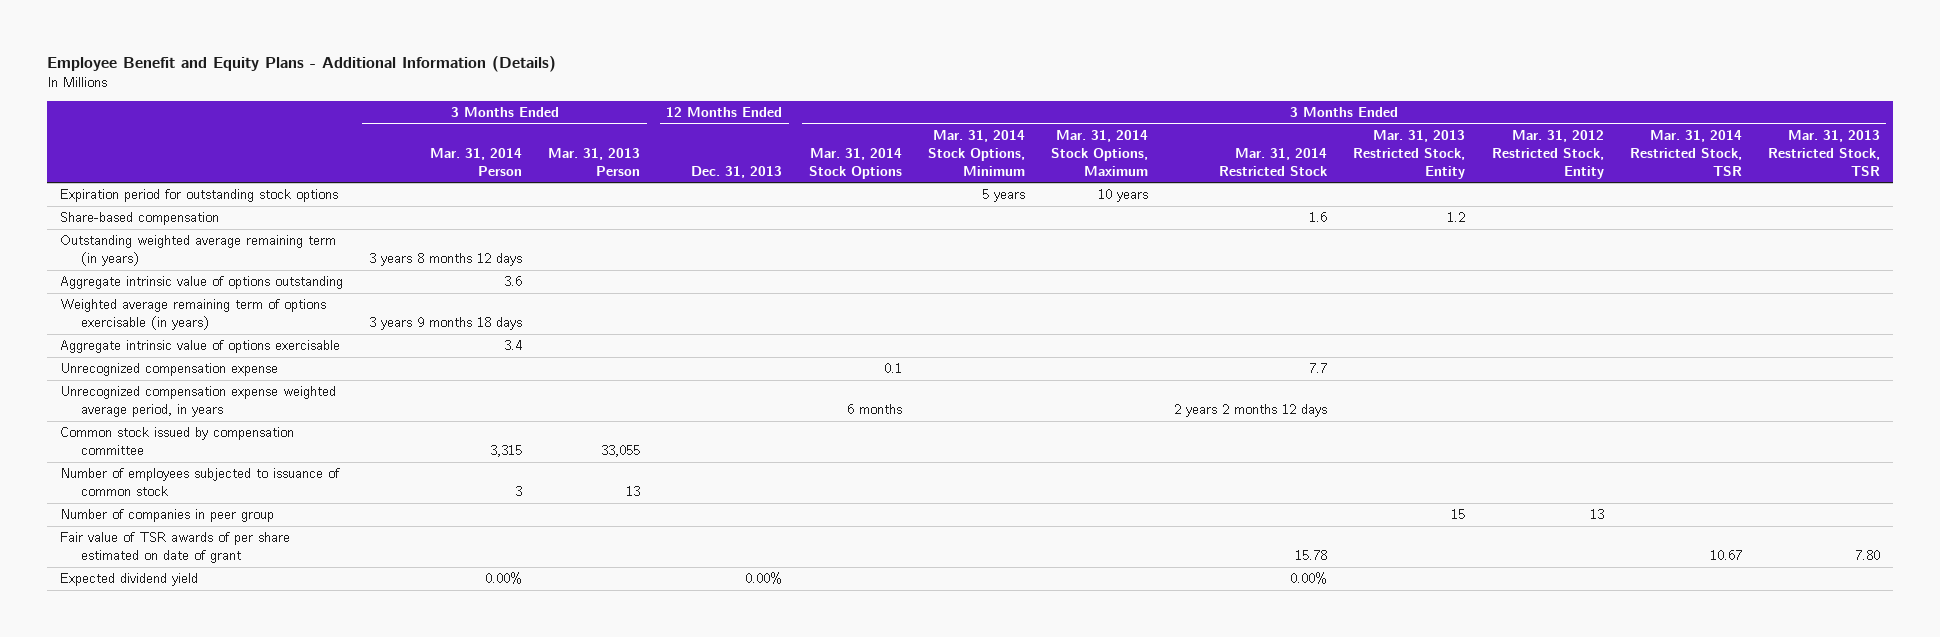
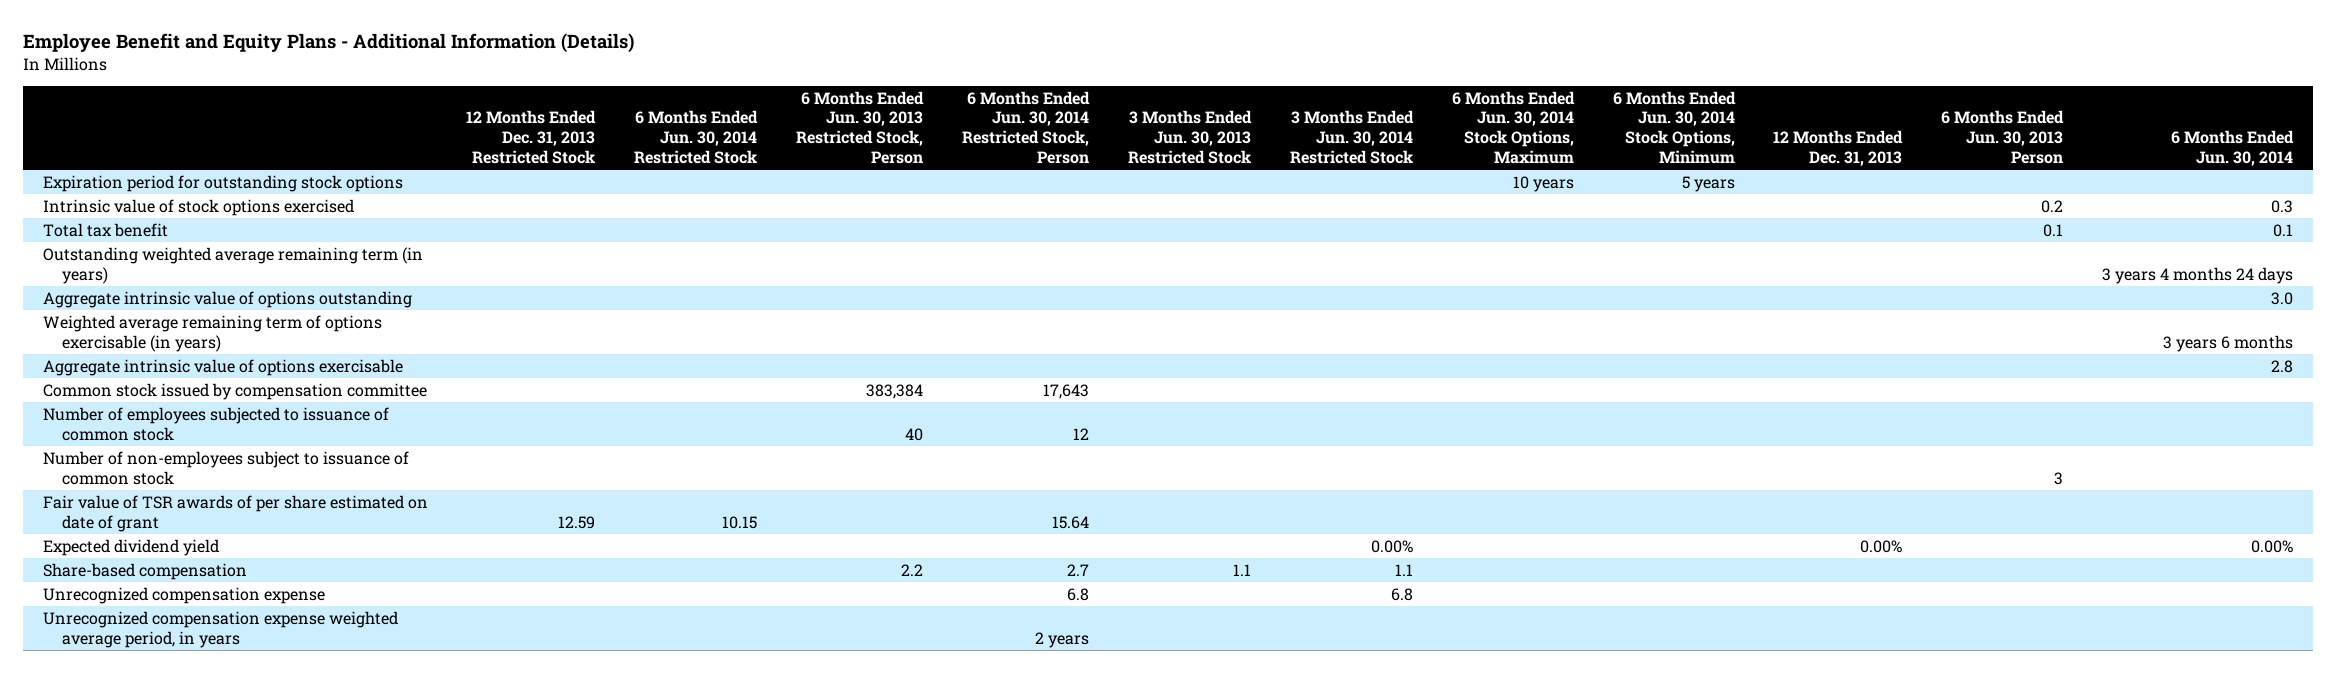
- | 3 Months Ended Mar. 31, 2014 Person | 3 Months Ended Mar. 31, 2013 Person | 12 Months Ended Dec. 31, 2013 | 3 Months Ended Mar. 31, 2014 Stock Options | 3 Months Ended Mar. 31, 2014 Stock Options, Minimum | 3 Months Ended Mar. 31, 2014 Stock Options, Maximum | 3 Months Ended Mar. 31, 2014 Restricted Stock | 3 Months Ended Mar. 31, 2013 Restricted Stock, Entity | 3 Months Ended Mar. 31, 2012 Restricted Stock, Entity | 3 Months Ended Mar. 31, 2014 Restricted Stock, TSR | 3 Months Ended Mar. 31, 2013 Restricted Stock, TSR
+ | 12 Months Ended Dec. 31, 2013 Restricted Stock | 6 Months Ended Jun. 30, 2014 Restricted Stock | 6 Months Ended Jun. 30, 2013 Restricted Stock, Person | 6 Months Ended Jun. 30, 2014 Restricted Stock, Person | 3 Months Ended Jun. 30, 2013 Restricted Stock | 3 Months Ended Jun. 30, 2014 Restricted Stock | 6 Months Ended Jun. 30, 2014 Stock Options, Maximum | 6 Months Ended Jun. 30, 2014 Stock Options, Minimum | 12 Months Ended Dec. 31, 2013 | 6 Months Ended Jun. 30, 2013 Person | 6 Months Ended Jun. 30, 2014
+ Intrinsic value of stock options exercised | | | | | | | | | | 0.2 | 0.3
+ Total tax benefit | | | | | | | | | | 0.1 | 0.1
- Number of companies in peer group | | | | | | | | 15 | 13 | |
+ Number of non-employees subject to issuance of common stock | | | | | | | | | | 3 |
moved down: Share-based compensation | | | 2.2 | 2.7 | 1.1 | 1.1 | | | | |
moved down: Unrecognized compensation expense | | | | 6.8 | | 6.8 | | | | |
moved down: Unrecognized compensation expense weighted average period, in years | | | | 2 years | | | | | | |

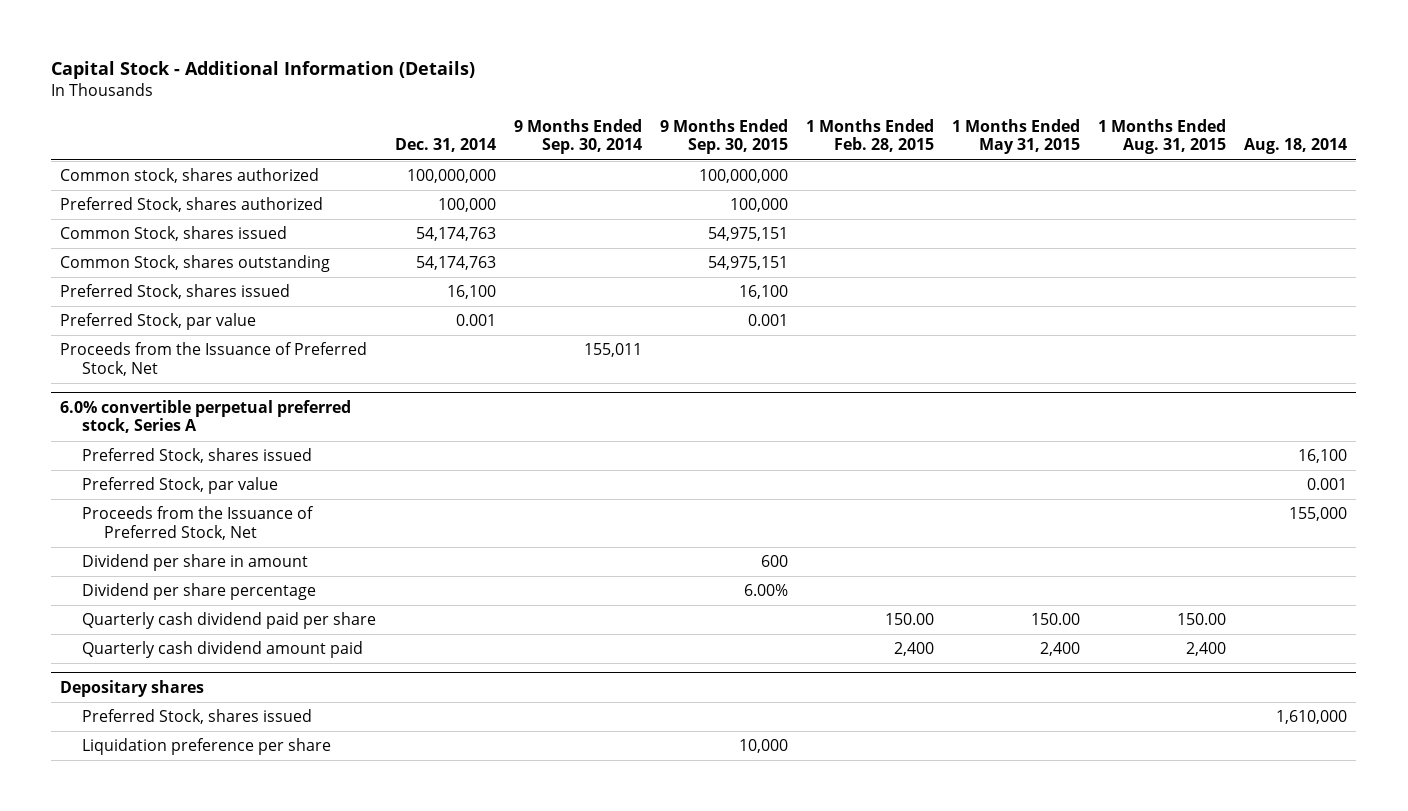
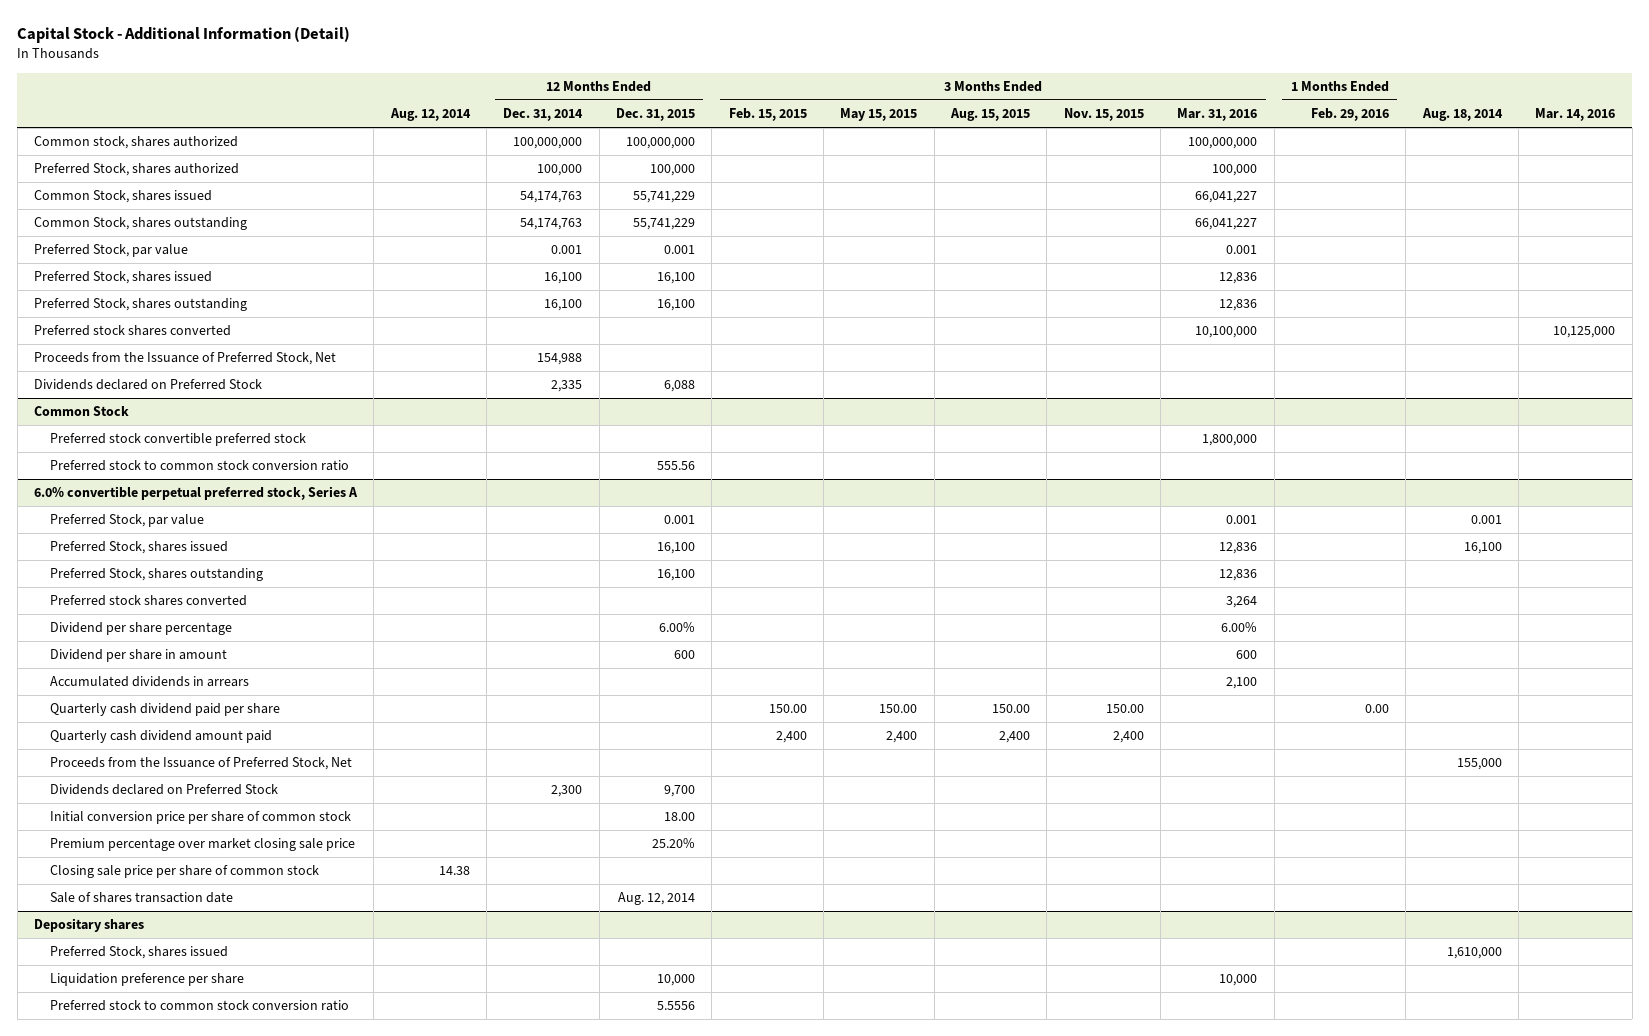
- Capital Stock - Additional Information (Details)
+ Capital Stock - Additional Information (Detail)
- | Dec. 31, 2014 | 9 Months Ended Sep. 30, 2014 | 9 Months Ended Sep. 30, 2015 | 1 Months Ended Feb. 28, 2015 | 1 Months Ended May 31, 2015 | 1 Months Ended Aug. 31, 2015 | Aug. 18, 2014
+ | Aug. 12, 2014 | 12 Months Ended Dec. 31, 2014 | 12 Months Ended Dec. 31, 2015 | 3 Months Ended Feb. 15, 2015 | 3 Months Ended May 15, 2015 | 3 Months Ended Aug. 15, 2015 | 3 Months Ended Nov. 15, 2015 | 3 Months Ended Mar. 31, 2016 | 1 Months Ended Feb. 29, 2016 | Aug. 18, 2014 | Mar. 14, 2016
moved down: Preferred Stock, shares issued | | 16,100 | 16,100 | | | | | 12,836 | | |
+ Preferred Stock, shares outstanding | | 16,100 | 16,100 | | | | | 12,836 | | |
+ Preferred stock shares converted | | | | | | | | 10,100,000 | | | 10,125,000
+ Dividends declared on Preferred Stock | | 2,335 | 6,088 | | | | | | | |
+ Common Stock
+ Preferred stock convertible preferred stock | | | | | | | | 1,800,000 | | |
+ Preferred stock to common stock conversion ratio | | | 555.56 | | | | | | | |
@ 6.0% convertible perpetual preferred stock, Series A
moved down: Preferred Stock, shares issued | | | 16,100 | | | | | 12,836 | | 16,100 |
+ Preferred Stock, shares outstanding | | | 16,100 | | | | | 12,836 | | |
+ Preferred stock shares converted | | | | | | | | 3,264 | | |
moved down: Dividend per share in amount | | | 600 | | | | | 600 | | |
+ Accumulated dividends in arrears | | | | | | | | 2,100 | | |
moved down: Proceeds from the Issuance of Preferred Stock, Net | | | | | | | | | | 155,000 |
+ Dividends declared on Preferred Stock | | 2,300 | 9,700 | | | | | | | |
+ Initial conversion price per share of common stock | | | 18.00 | | | | | | | |
+ Premium percentage over market closing sale price | | | 25.20% | | | | | | | |
+ Closing sale price per share of common stock | 14.38 | | | | | | | | | |
+ Sale of shares transaction date | | | Aug. 12, 2014 | | | | | | | |
@ Depositary shares
+ Preferred stock to common stock conversion ratio | | | 5.5556 | | | | | | | |

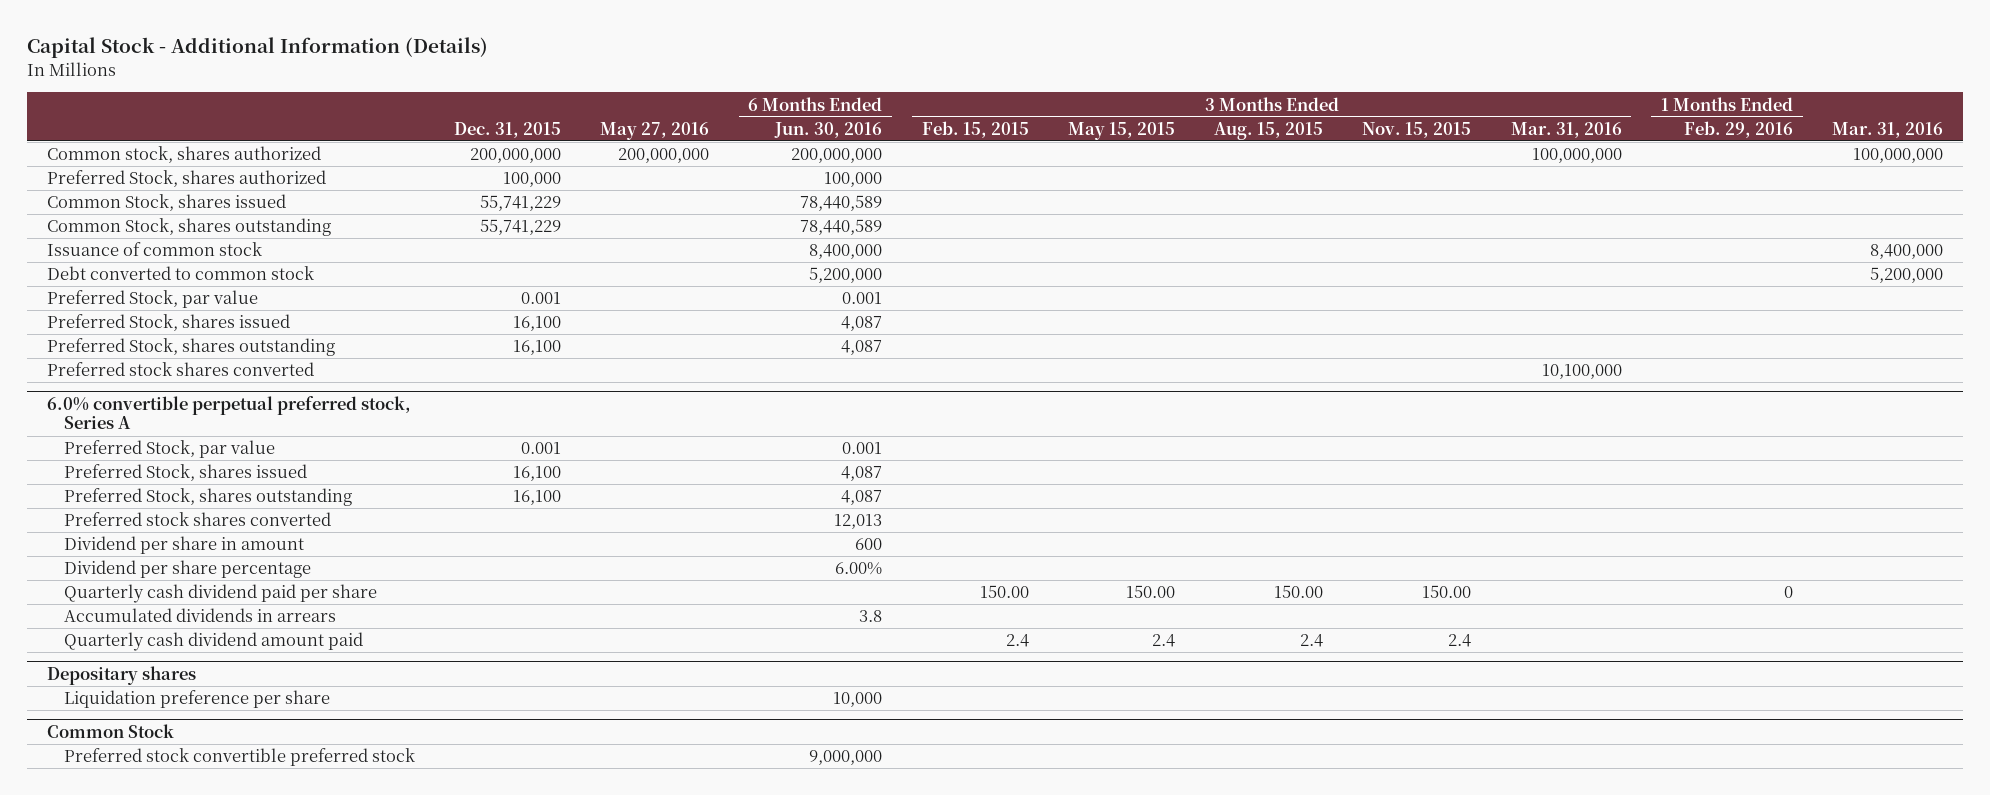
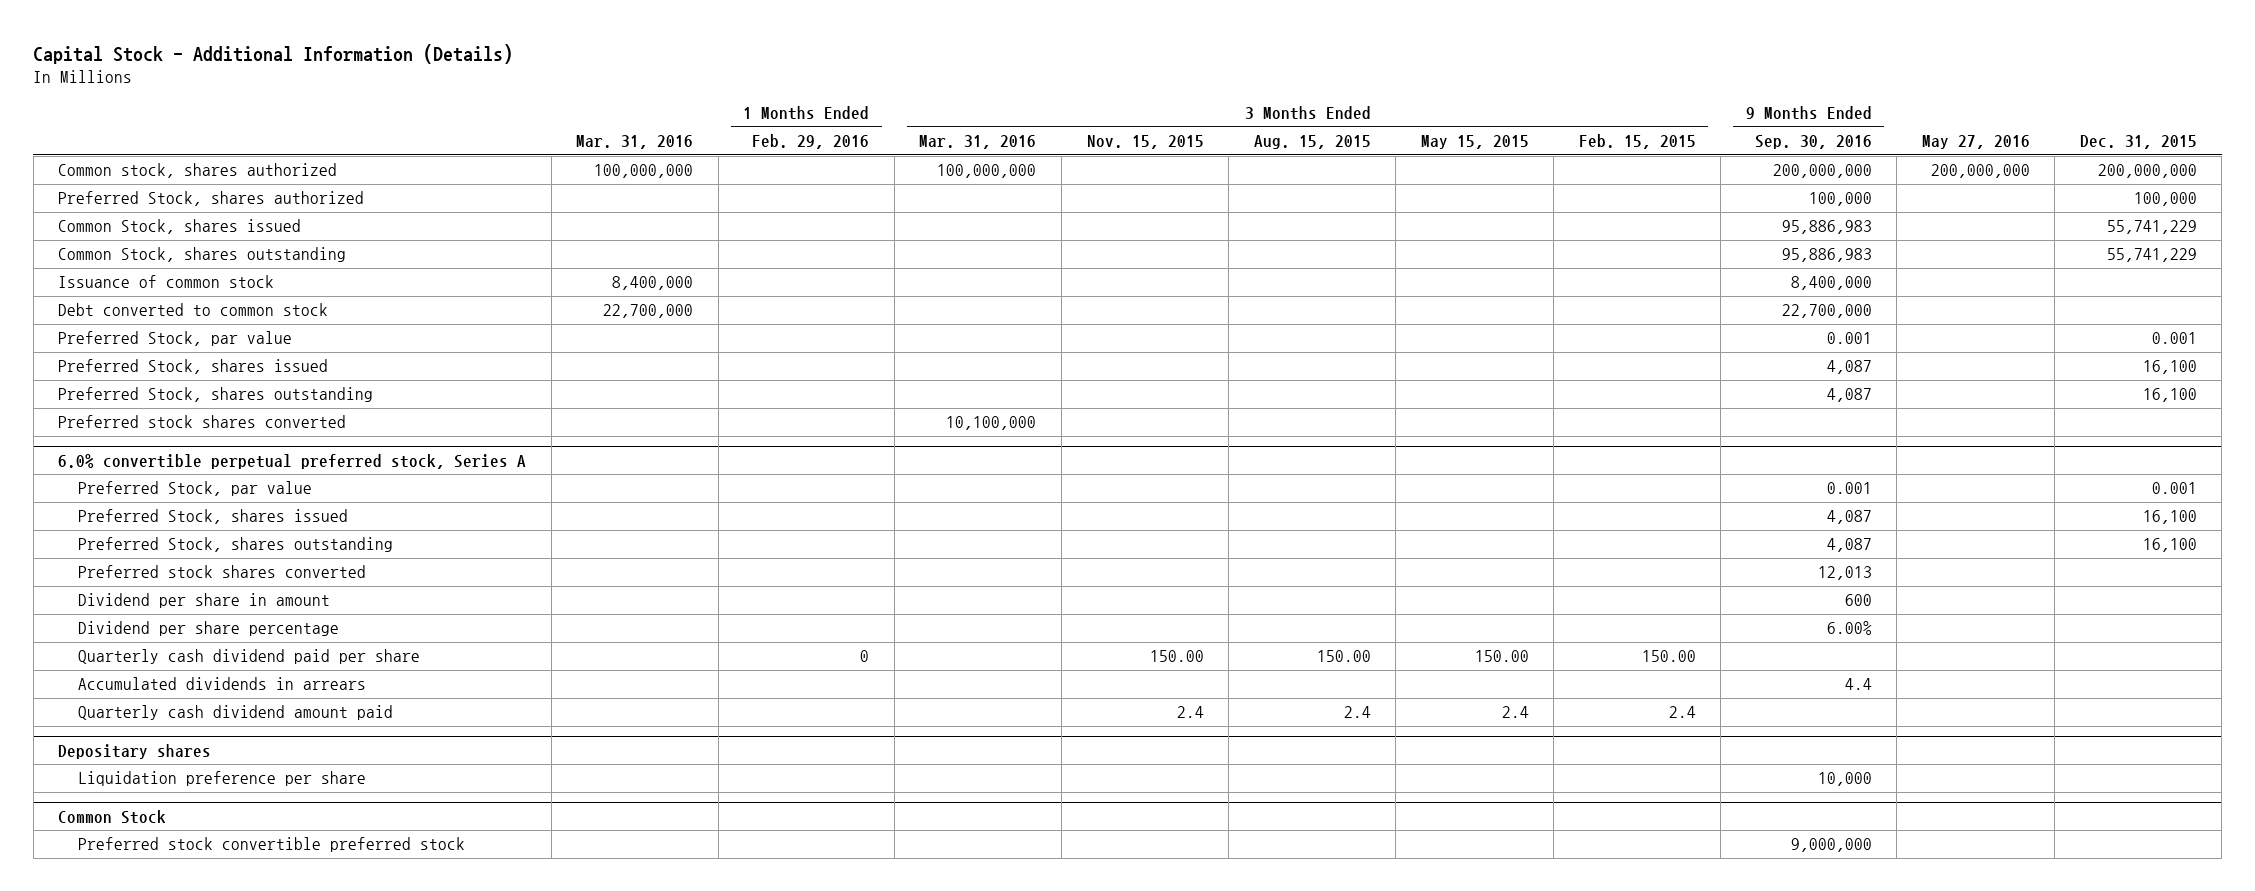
- | Dec. 31, 2015 | May 27, 2016 | 6 Months Ended Jun. 30, 2016 | 3 Months Ended Feb. 15, 2015 | 3 Months Ended May 15, 2015 | 3 Months Ended Aug. 15, 2015 | 3 Months Ended Nov. 15, 2015 | 3 Months Ended Mar. 31, 2016 | 1 Months Ended Feb. 29, 2016 | Mar. 31, 2016
+ | Mar. 31, 2016 | 1 Months Ended Feb. 29, 2016 | 3 Months Ended Mar. 31, 2016 | 3 Months Ended Nov. 15, 2015 | 3 Months Ended Aug. 15, 2015 | 3 Months Ended May 15, 2015 | 3 Months Ended Feb. 15, 2015 | 9 Months Ended Sep. 30, 2016 | May 27, 2016 | Dec. 31, 2015
- Debt converted to common stock | | | 5,200,000 | | | | | | | 5,200,000
+ Debt converted to common stock | 22,700,000 | | | | | | | 22,700,000 | |

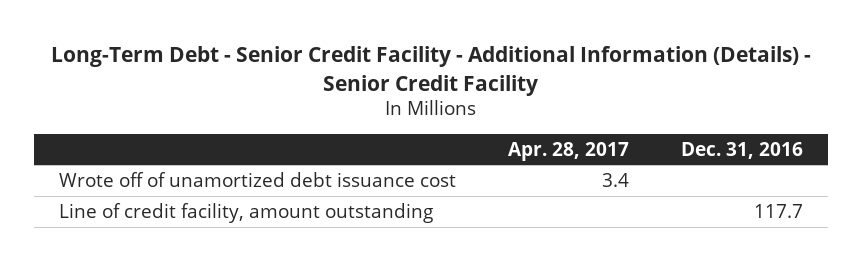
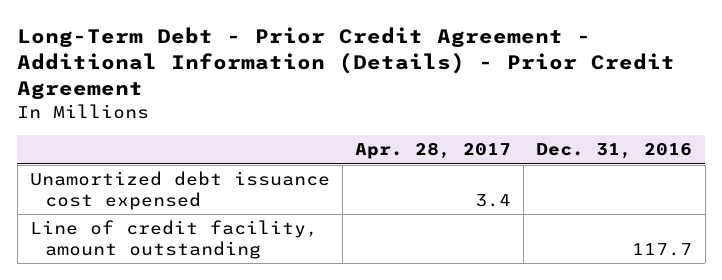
- Long-Term Debt - Senior Credit Facility - Additional Information (Details) - Senior Credit Facility
+ Long-Term Debt - Prior Credit Agreement - Additional Information (Details) - Prior Credit Agreement
- Wrote off of unamortized debt issuance cost | 3.4 |
+ Unamortized debt issuance cost expensed | 3.4 |

